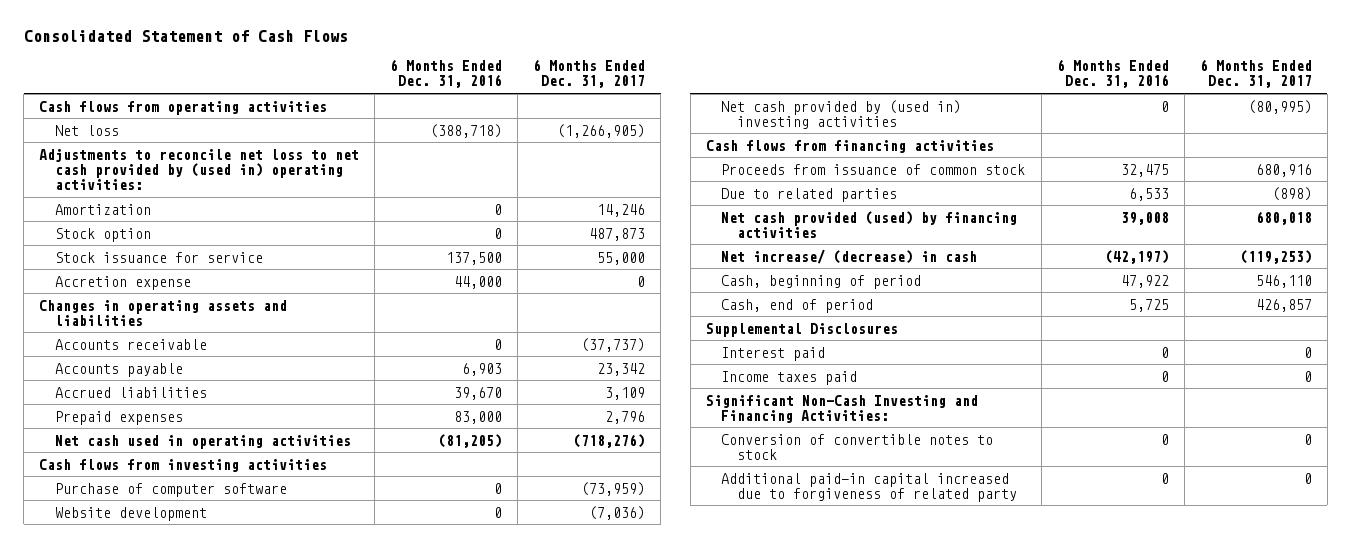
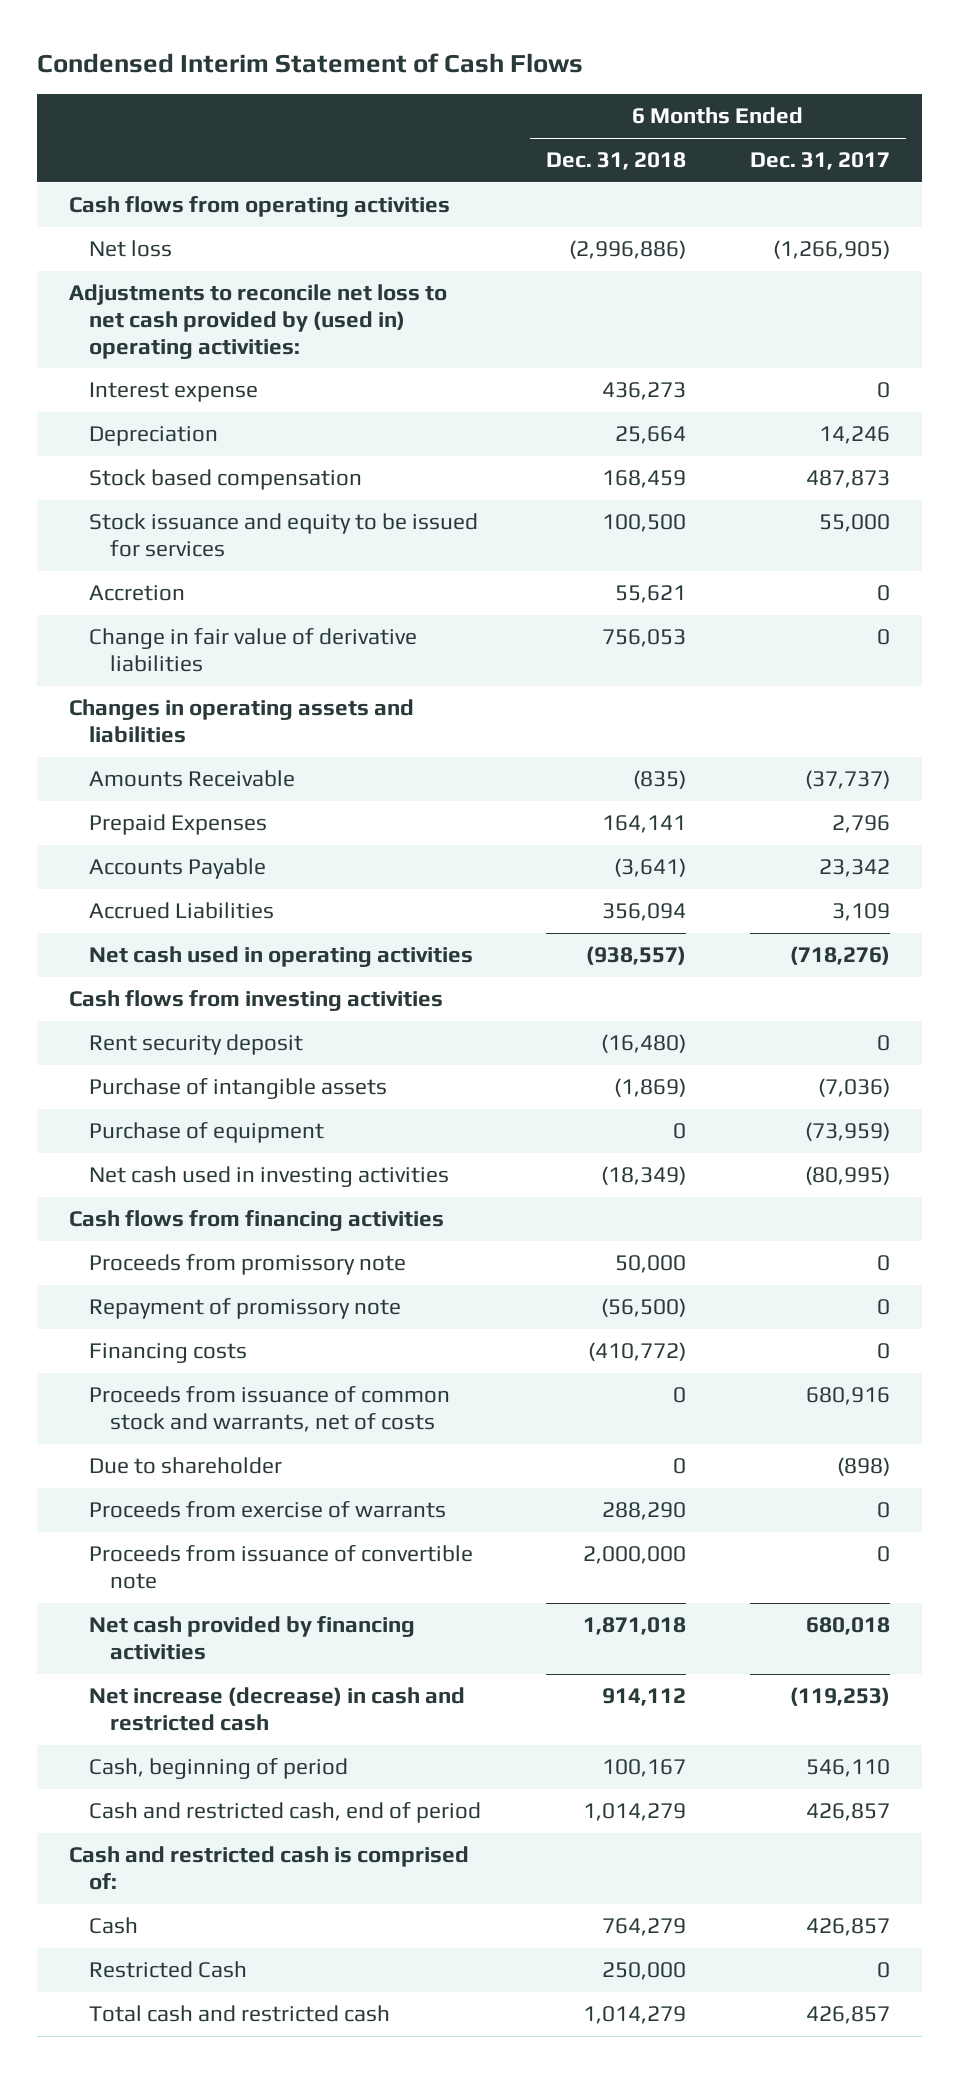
- Consolidated Statement of Cash Flows
+ Condensed Interim Statement of Cash Flows
- | 6 Months Ended Dec. 31, 2016 | 6 Months Ended Dec. 31, 2017
+ | 6 Months Ended Dec. 31, 2018 | 6 Months Ended Dec. 31, 2017
- Amortization | 0 | 14,246
- Stock option | 0 | 487,873
- Stock issuance for service | 137,500 | 55,000
- Accretion expense | 44,000 | 0
+ Interest expense | 436,273 | 0
+ Depreciation | 25,664 | 14,246
+ Stock based compensation | 168,459 | 487,873
+ Stock issuance and equity to be issued for services | 100,500 | 55,000
+ Accretion | 55,621 | 0
+ Change in fair value of derivative liabilities | 756,053 | 0
- Accounts receivable | 0 | (37,737)
- Accounts payable | 6,903 | 23,342
- Accrued liabilities | 39,670 | 3,109
- Prepaid expenses | 83,000 | 2,796
+ Amounts Receivable | (835) | (37,737)
+ Prepaid Expenses | 164,141 | 2,796
+ Accounts Payable | (3,641) | 23,342
+ Accrued Liabilities | 356,094 | 3,109
- Purchase of computer software | 0 | (73,959)
- Website development | 0 | (7,036)
- Net cash provided by (used in) investing activities | 0 | (80,995)
+ Rent security deposit | (16,480) | 0
+ Purchase of intangible assets | (1,869) | (7,036)
+ Purchase of equipment | 0 | (73,959)
+ Net cash used in investing activities | (18,349) | (80,995)
- Proceeds from issuance of common stock | 32,475 | 680,916
- Due to related parties | 6,533 | (898)
- Net cash provided (used) by financing activities | 39,008 | 680,018
- Net increase/ (decrease) in cash | (42,197) | (119,253)
+ Proceeds from promissory note | 50,000 | 0
+ Repayment of promissory note | (56,500) | 0
+ Financing costs | (410,772) | 0
+ Proceeds from issuance of common stock and warrants, net of costs | 0 | 680,916
+ Due to shareholder | 0 | (898)
+ Proceeds from exercise of warrants | 288,290 | 0
+ Proceeds from issuance of convertible note | 2,000,000 | 0
+ Net cash provided by financing activities | 1,871,018 | 680,018
+ Net increase (decrease) in cash and restricted cash | 914,112 | (119,253)
- Cash, end of period | 5,725 | 426,857
- Supplemental Disclosures
- Interest paid | 0 | 0
- Income taxes paid | 0 | 0
- Significant Non-Cash Investing and Financing Activities:
- Conversion of convertible notes to stock | 0 | 0
- Additional paid-in capital increased due to forgiveness of related party | 0 | 0
+ Cash and restricted cash, end of period | 1,014,279 | 426,857
+ Cash and restricted cash is comprised of:
+ Cash | 764,279 | 426,857
+ Restricted Cash | 250,000 | 0
+ Total cash and restricted cash | 1,014,279 | 426,857

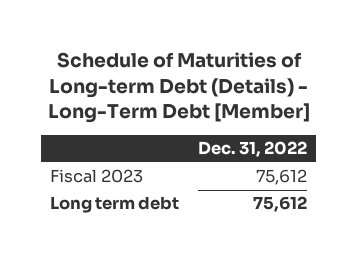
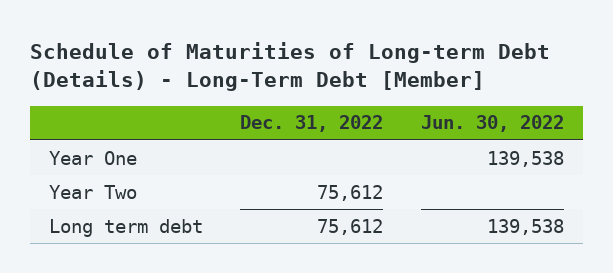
- | Dec. 31, 2022
+ | Dec. 31, 2022 | Jun. 30, 2022
- Fiscal 2023 | 75,612
+ Year One | | 139,538
+ Year Two | 75,612 |

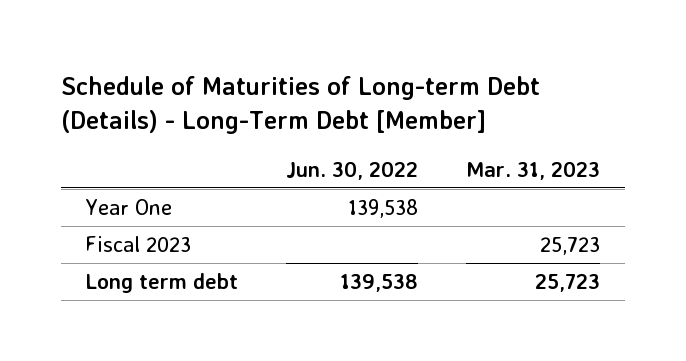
- | Dec. 31, 2022 | Jun. 30, 2022
+ | Jun. 30, 2022 | Mar. 31, 2023
- Year Two | 75,612 |
+ Fiscal 2023 | | 25,723

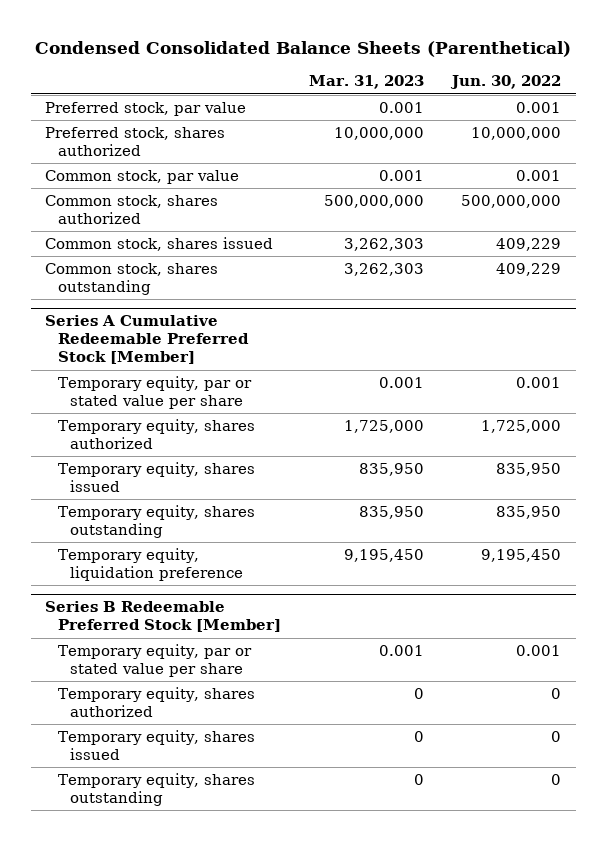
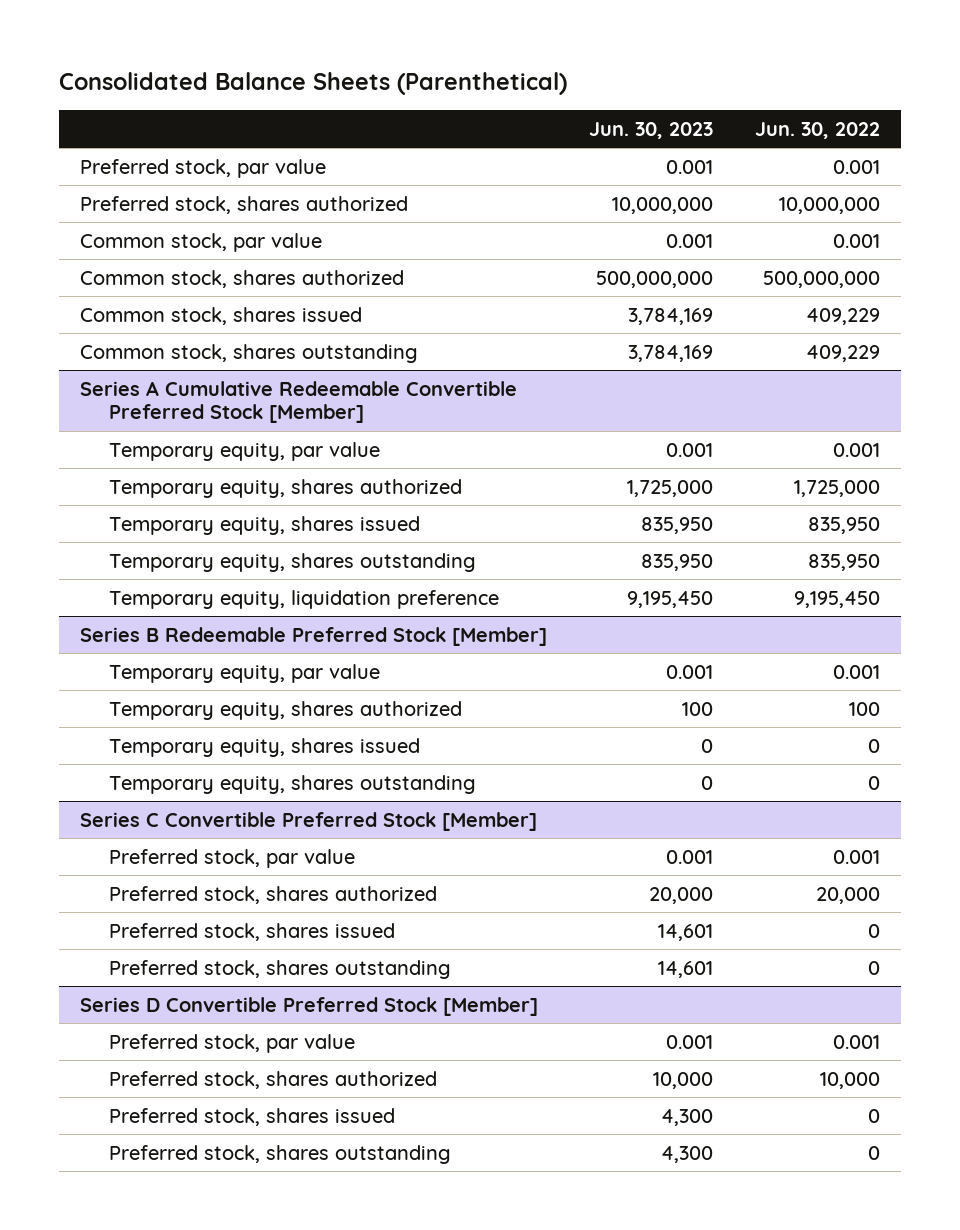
- Condensed Consolidated Balance Sheets (Parenthetical)
+ Consolidated Balance Sheets (Parenthetical)
- | Mar. 31, 2023 | Jun. 30, 2022
+ | Jun. 30, 2023 | Jun. 30, 2022
- Series A Cumulative Redeemable Preferred Stock [Member]
- Temporary equity, par or stated value per share | 0.001 | 0.001
+ Series A Cumulative Redeemable Convertible Preferred Stock [Member]
+ Temporary equity, par value | 0.001 | 0.001
@ Series B Redeemable Preferred Stock [Member]
- Temporary equity, par or stated value per share | 0.001 | 0.001
- Temporary equity, shares authorized | 0 | 0
+ Temporary equity, par value | 0.001 | 0.001
+ Temporary equity, shares authorized | 100 | 100
+ Series C Convertible Preferred Stock [Member]
+ Preferred stock, par value | 0.001 | 0.001
+ Preferred stock, shares authorized | 20,000 | 20,000
+ Preferred stock, shares issued | 14,601 | 0
+ Preferred stock, shares outstanding | 14,601 | 0
+ Series D Convertible Preferred Stock [Member]
+ Preferred stock, par value | 0.001 | 0.001
+ Preferred stock, shares authorized | 10,000 | 10,000
+ Preferred stock, shares issued | 4,300 | 0
+ Preferred stock, shares outstanding | 4,300 | 0

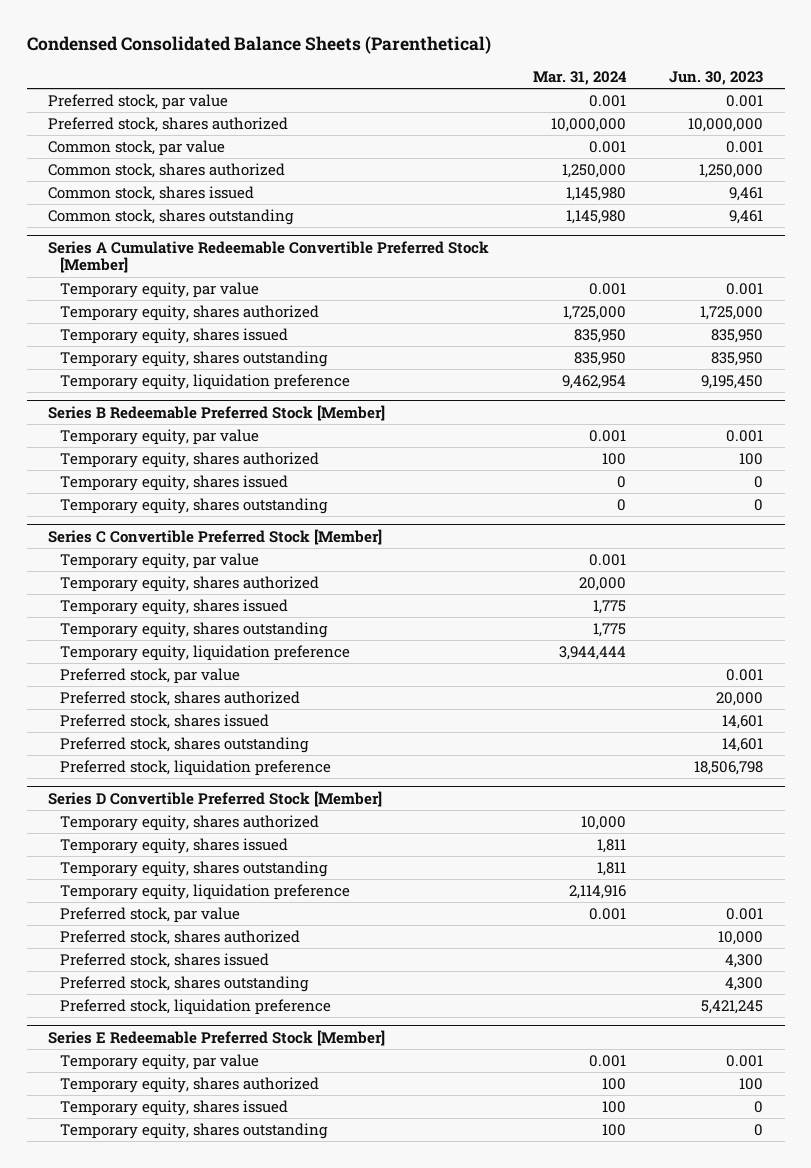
- Consolidated Balance Sheets (Parenthetical)
+ Condensed Consolidated Balance Sheets (Parenthetical)
- | Jun. 30, 2023 | Jun. 30, 2022
+ | Mar. 31, 2024 | Jun. 30, 2023
- Common stock, shares authorized | 500,000,000 | 500,000,000
- Common stock, shares issued | 3,784,169 | 409,229
- Common stock, shares outstanding | 3,784,169 | 409,229
+ Common stock, shares authorized | 1,250,000 | 1,250,000
+ Common stock, shares issued | 1,145,980 | 9,461
+ Common stock, shares outstanding | 1,145,980 | 9,461
@ Series C Convertible Preferred Stock [Member]
+ Temporary equity, par value | 0.001 |
+ Temporary equity, shares authorized | 20,000 |
+ Temporary equity, shares issued | 1,775 |
+ Temporary equity, shares outstanding | 1,775 |
+ Temporary equity, liquidation preference | 3,944,444 |
+ Preferred stock, liquidation preference | | 18,506,798
@ Series D Convertible Preferred Stock [Member]
+ Temporary equity, shares authorized | 10,000 |
+ Temporary equity, shares issued | 1,811 |
+ Temporary equity, shares outstanding | 1,811 |
+ Temporary equity, liquidation preference | 2,114,916 |
+ Preferred stock, liquidation preference | | 5,421,245
+ Series E Redeemable Preferred Stock [Member]
+ Temporary equity, par value | 0.001 | 0.001
+ Temporary equity, shares authorized | 100 | 100
+ Temporary equity, shares issued | 100 | 0
+ Temporary equity, shares outstanding | 100 | 0

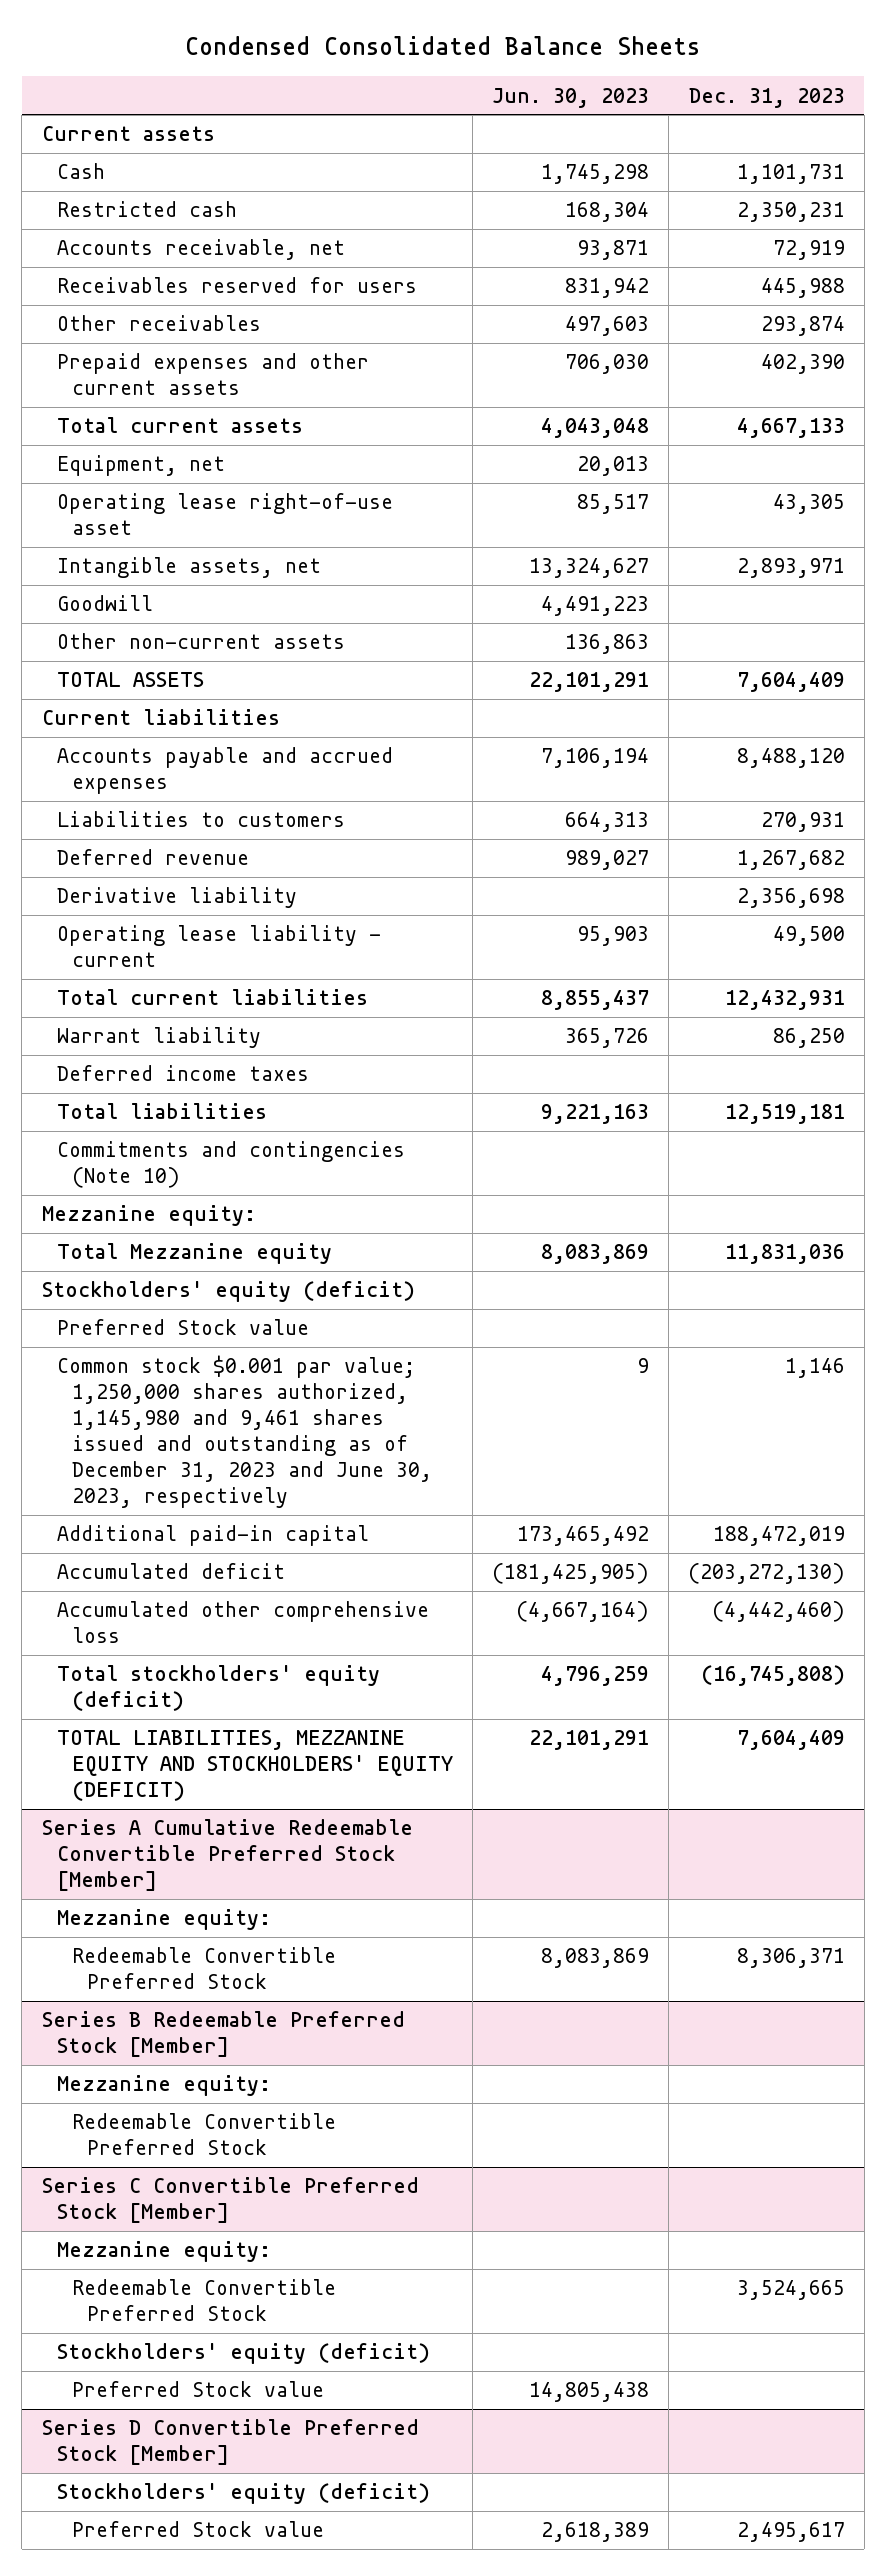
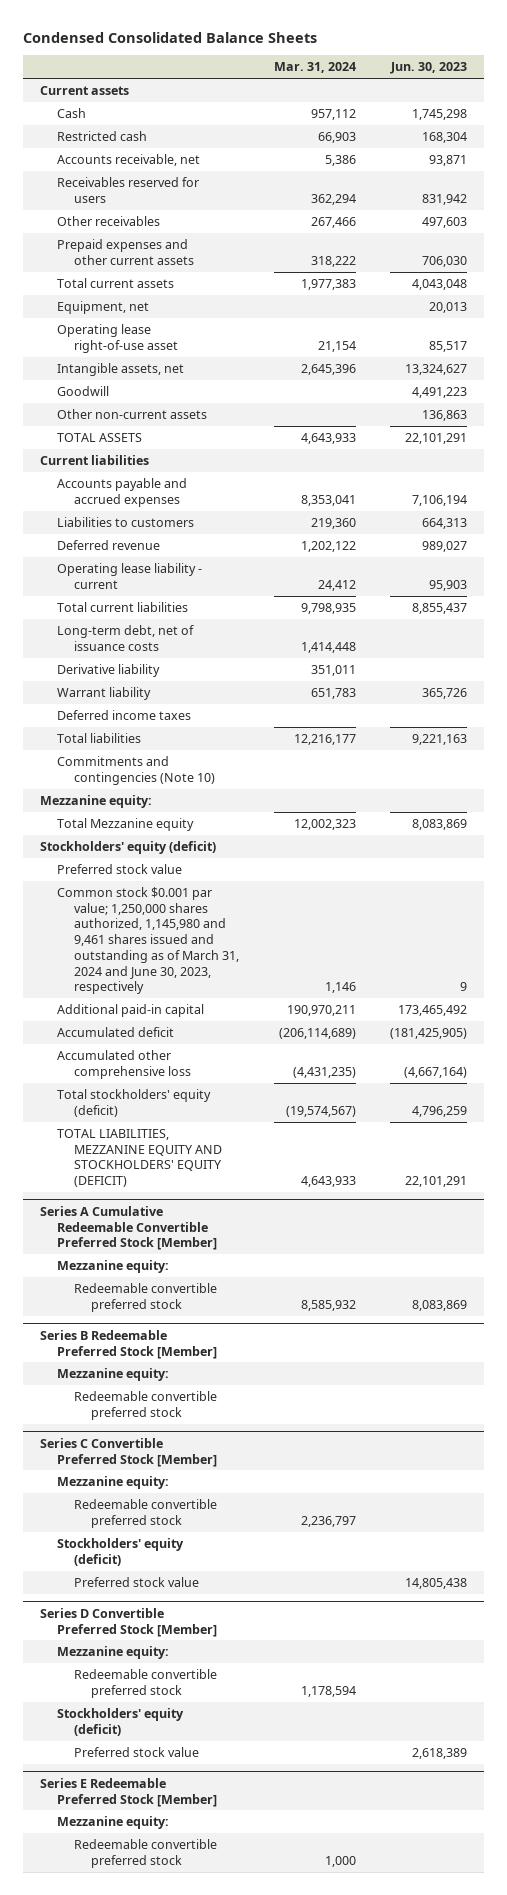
- | Jun. 30, 2023 | Dec. 31, 2023
+ | Mar. 31, 2024 | Jun. 30, 2023
+ Long-term debt, net of issuance costs | 1,414,448 |
moved down: Derivative liability | 351,011 |
- Preferred Stock value
- Common stock $0.001 par value; 1,250,000 shares authorized, 1,145,980 and 9,461 shares issued and outstanding as of December 31, 2023 and June 30, 2023, respectively | 9 | 1,146
+ Preferred stock value
+ Common stock $0.001 par value; 1,250,000 shares authorized, 1,145,980 and 9,461 shares issued and outstanding as of March 31, 2024 and June 30, 2023, respectively | 1,146 | 9
@ Series A Cumulative Redeemable Convertible Preferred Stock [Member]
- Redeemable Convertible Preferred Stock | 8,083,869 | 8,306,371
+ Redeemable convertible preferred stock | 8,585,932 | 8,083,869
@ Series B Redeemable Preferred Stock [Member]
- Redeemable Convertible Preferred Stock
+ Redeemable convertible preferred stock
@ Series C Convertible Preferred Stock [Member]
- Redeemable Convertible Preferred Stock | | 3,524,665
+ Redeemable convertible preferred stock | 2,236,797 |
- Preferred Stock value | 14,805,438 |
+ Preferred stock value | | 14,805,438
@ Series D Convertible Preferred Stock [Member]
+ Mezzanine equity:
+ Redeemable convertible preferred stock | 1,178,594 |
- Preferred Stock value | 2,618,389 | 2,495,617
+ Preferred stock value | | 2,618,389
+ Series E Redeemable Preferred Stock [Member]
+ Mezzanine equity:
+ Redeemable convertible preferred stock | 1,000 |

